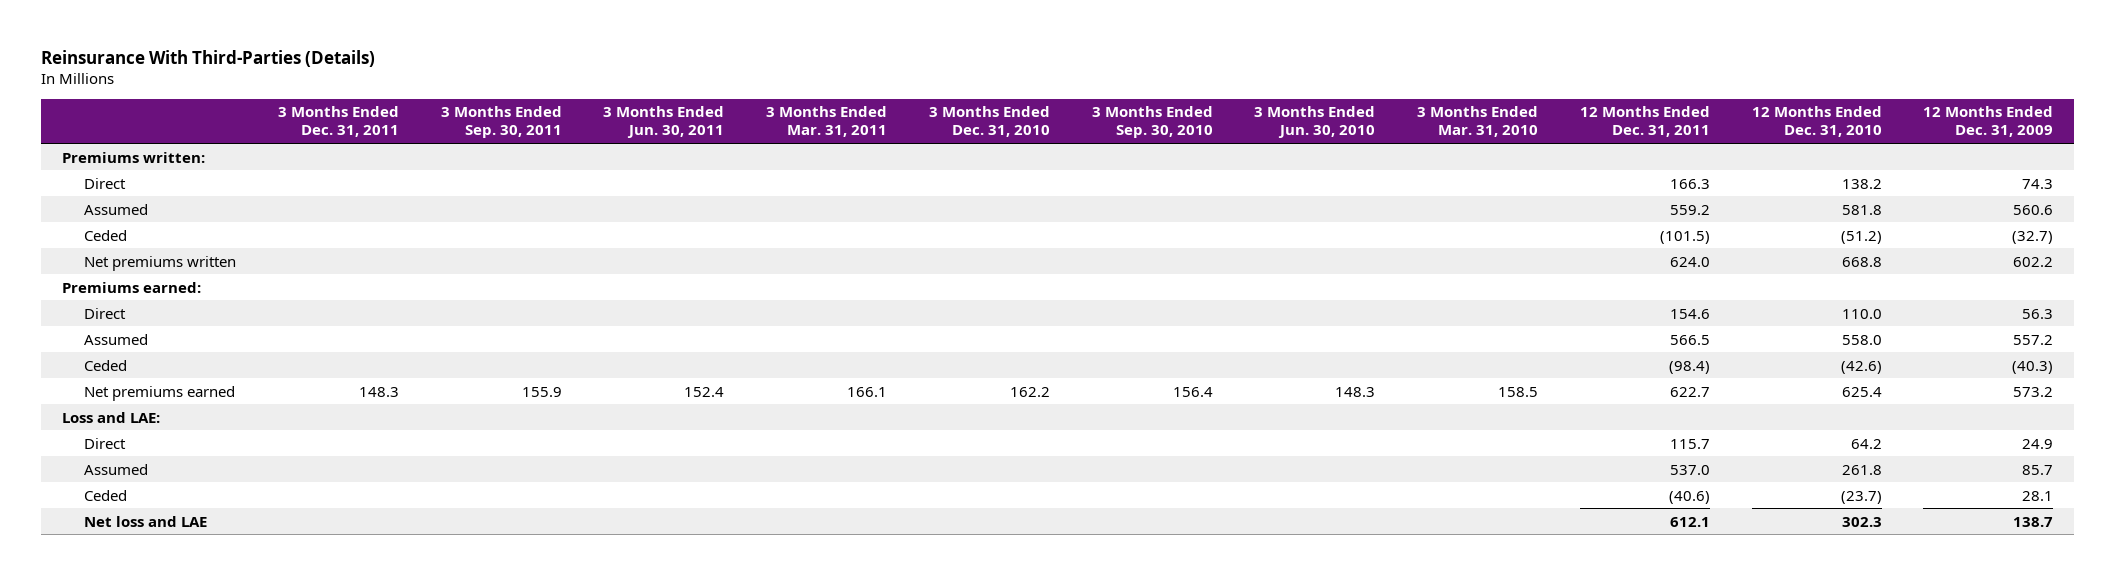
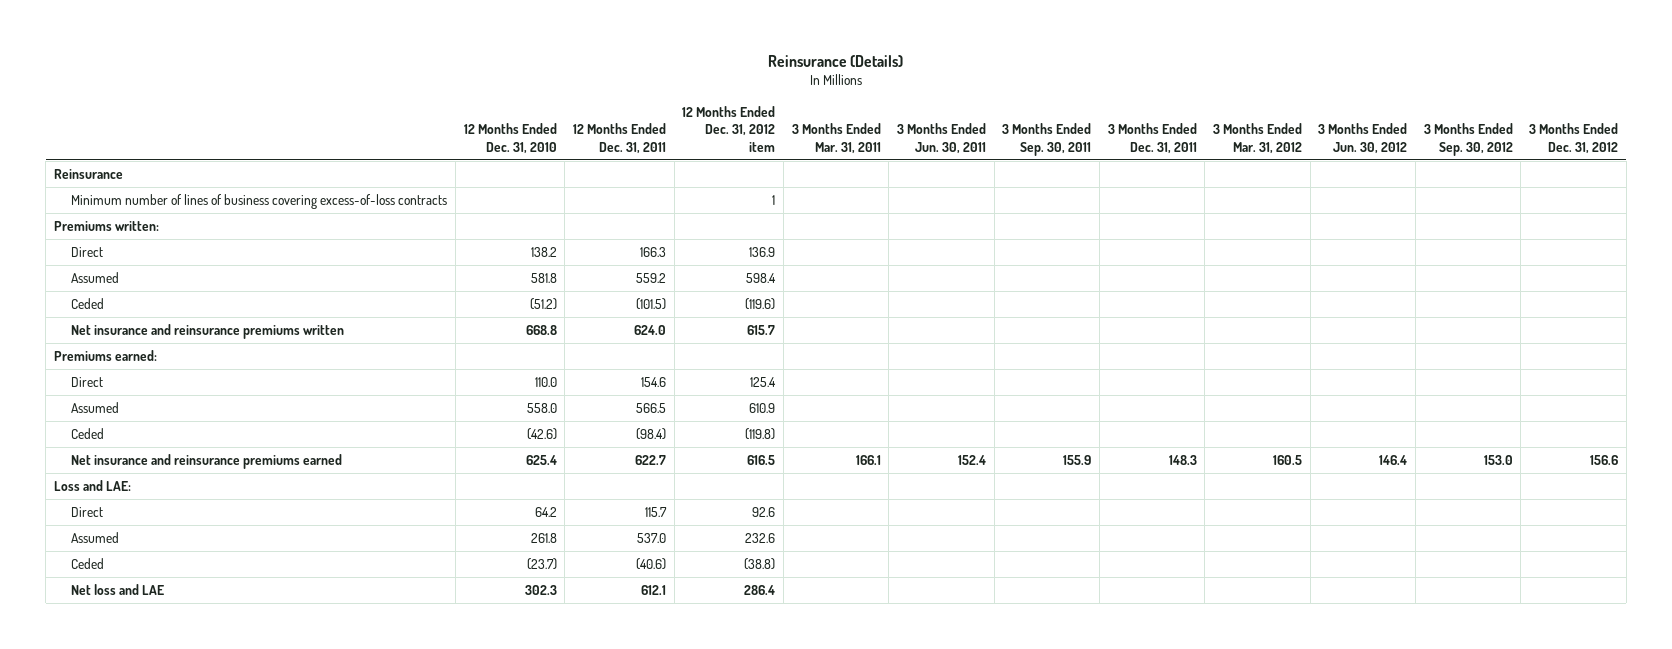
- Reinsurance With Third-Parties (Details)
+ Reinsurance (Details)
- | 3 Months Ended Dec. 31, 2011 | 3 Months Ended Sep. 30, 2011 | 3 Months Ended Jun. 30, 2011 | 3 Months Ended Mar. 31, 2011 | 3 Months Ended Dec. 31, 2010 | 3 Months Ended Sep. 30, 2010 | 3 Months Ended Jun. 30, 2010 | 3 Months Ended Mar. 31, 2010 | 12 Months Ended Dec. 31, 2011 | 12 Months Ended Dec. 31, 2010 | 12 Months Ended Dec. 31, 2009
+ | 12 Months Ended Dec. 31, 2010 | 12 Months Ended Dec. 31, 2011 | 12 Months Ended Dec. 31, 2012 item | 3 Months Ended Mar. 31, 2011 | 3 Months Ended Jun. 30, 2011 | 3 Months Ended Sep. 30, 2011 | 3 Months Ended Dec. 31, 2011 | 3 Months Ended Mar. 31, 2012 | 3 Months Ended Jun. 30, 2012 | 3 Months Ended Sep. 30, 2012 | 3 Months Ended Dec. 31, 2012
+ Reinsurance
+ Minimum number of lines of business covering excess-of-loss contracts | | | 1 | | | | | | | |
- Net premiums written | | | | | | | | | 624.0 | 668.8 | 602.2
+ Net insurance and reinsurance premiums written | 668.8 | 624.0 | 615.7 | | | | | | | |
- Net premiums earned | 148.3 | 155.9 | 152.4 | 166.1 | 162.2 | 156.4 | 148.3 | 158.5 | 622.7 | 625.4 | 573.2
+ Net insurance and reinsurance premiums earned | 625.4 | 622.7 | 616.5 | 166.1 | 152.4 | 155.9 | 148.3 | 160.5 | 146.4 | 153.0 | 156.6

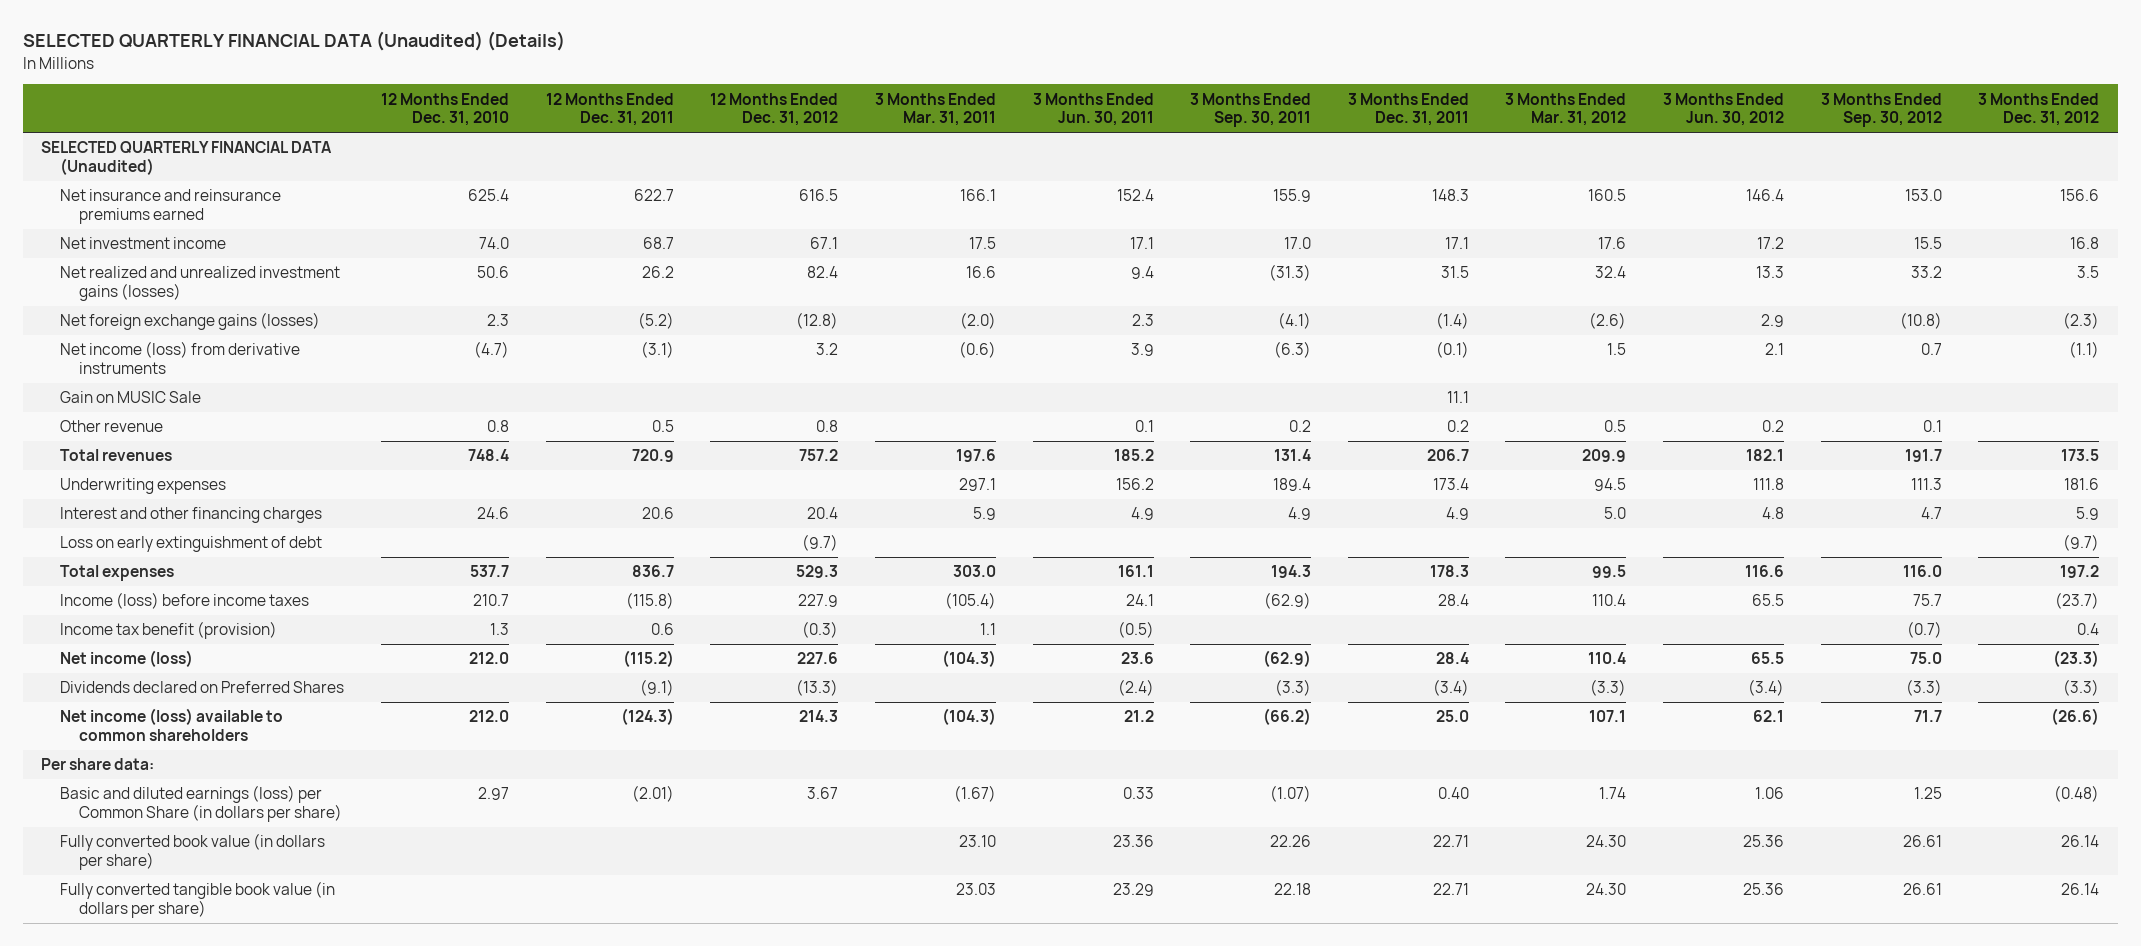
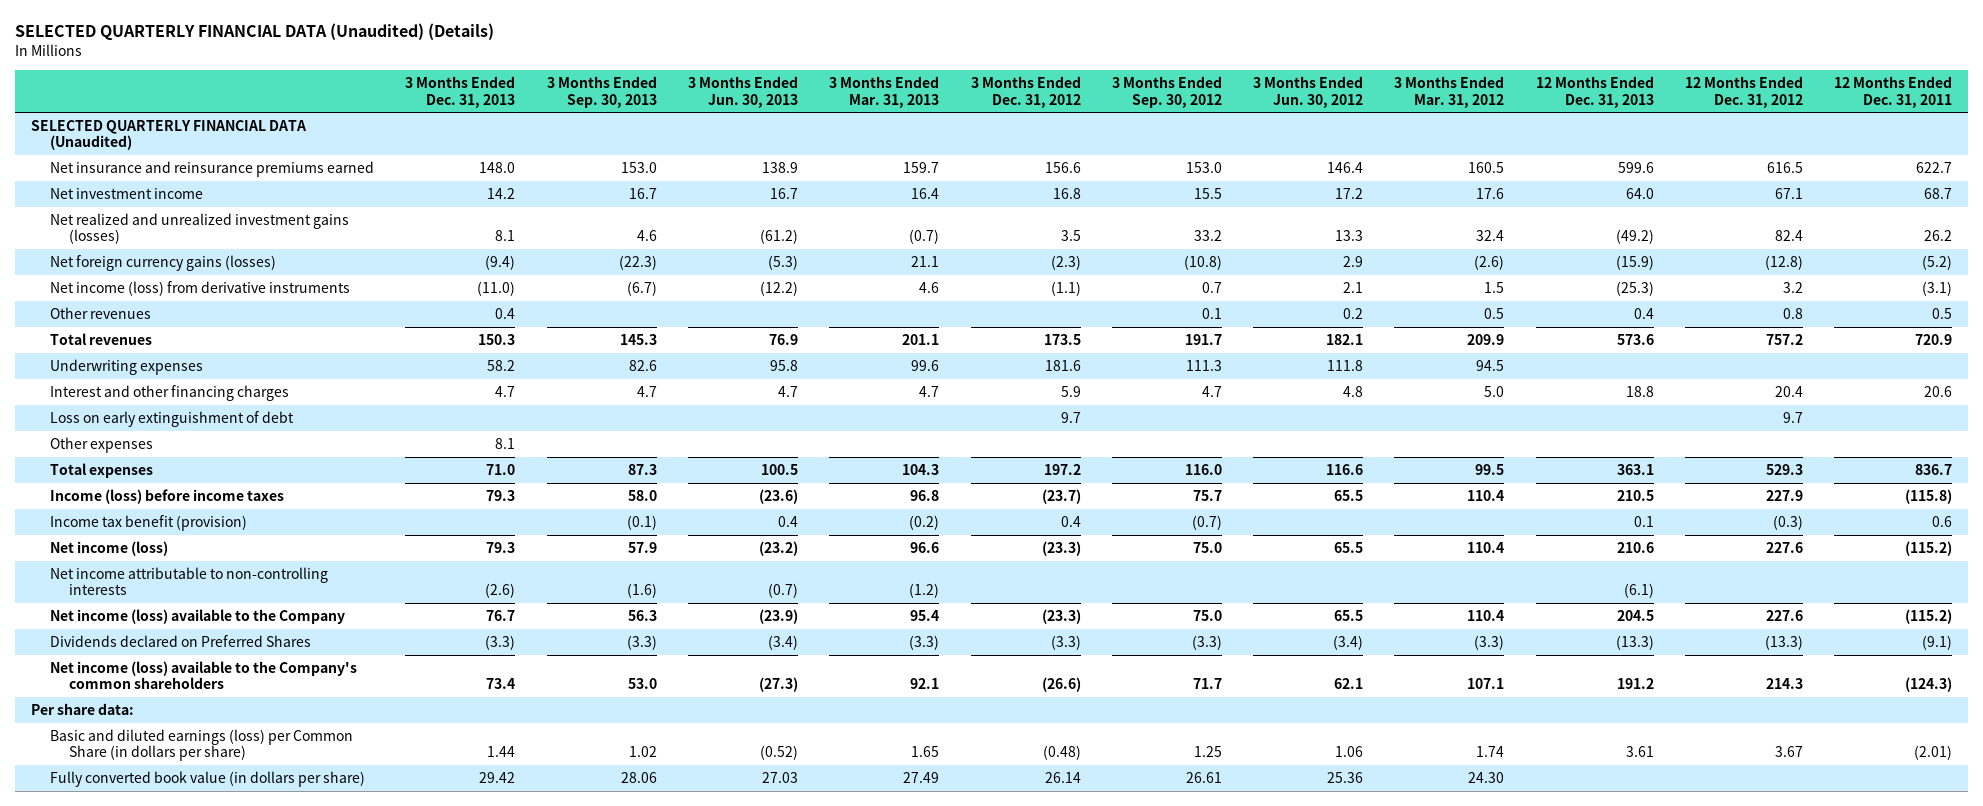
- | 12 Months Ended Dec. 31, 2010 | 12 Months Ended Dec. 31, 2011 | 12 Months Ended Dec. 31, 2012 | 3 Months Ended Mar. 31, 2011 | 3 Months Ended Jun. 30, 2011 | 3 Months Ended Sep. 30, 2011 | 3 Months Ended Dec. 31, 2011 | 3 Months Ended Mar. 31, 2012 | 3 Months Ended Jun. 30, 2012 | 3 Months Ended Sep. 30, 2012 | 3 Months Ended Dec. 31, 2012
+ | 3 Months Ended Dec. 31, 2013 | 3 Months Ended Sep. 30, 2013 | 3 Months Ended Jun. 30, 2013 | 3 Months Ended Mar. 31, 2013 | 3 Months Ended Dec. 31, 2012 | 3 Months Ended Sep. 30, 2012 | 3 Months Ended Jun. 30, 2012 | 3 Months Ended Mar. 31, 2012 | 12 Months Ended Dec. 31, 2013 | 12 Months Ended Dec. 31, 2012 | 12 Months Ended Dec. 31, 2011
- Net foreign exchange gains (losses) | 2.3 | (5.2) | (12.8) | (2.0) | 2.3 | (4.1) | (1.4) | (2.6) | 2.9 | (10.8) | (2.3)
+ Net foreign currency gains (losses) | (9.4) | (22.3) | (5.3) | 21.1 | (2.3) | (10.8) | 2.9 | (2.6) | (15.9) | (12.8) | (5.2)
- Gain on MUSIC Sale | | | | | | | 11.1 | | | |
- Other revenue | 0.8 | 0.5 | 0.8 | | 0.1 | 0.2 | 0.2 | 0.5 | 0.2 | 0.1 |
+ Other revenues | 0.4 | | | | | 0.1 | 0.2 | 0.5 | 0.4 | 0.8 | 0.5
- Loss on early extinguishment of debt | | | (9.7) | | | | | | | | (9.7)
+ Loss on early extinguishment of debt | | | | | 9.7 | | | | | 9.7 |
+ Other expenses | 8.1 | | | | | | | | | |
+ Net income attributable to non-controlling interests | (2.6) | (1.6) | (0.7) | (1.2) | | | | | (6.1) | |
+ Net income (loss) available to the Company | 76.7 | 56.3 | (23.9) | 95.4 | (23.3) | 75.0 | 65.5 | 110.4 | 204.5 | 227.6 | (115.2)
- Net income (loss) available to common shareholders | 212.0 | (124.3) | 214.3 | (104.3) | 21.2 | (66.2) | 25.0 | 107.1 | 62.1 | 71.7 | (26.6)
+ Net income (loss) available to the Company's common shareholders | 73.4 | 53.0 | (27.3) | 92.1 | (26.6) | 71.7 | 62.1 | 107.1 | 191.2 | 214.3 | (124.3)
- Fully converted tangible book value (in dollars per share) | | | | 23.03 | 23.29 | 22.18 | 22.71 | 24.30 | 25.36 | 26.61 | 26.14

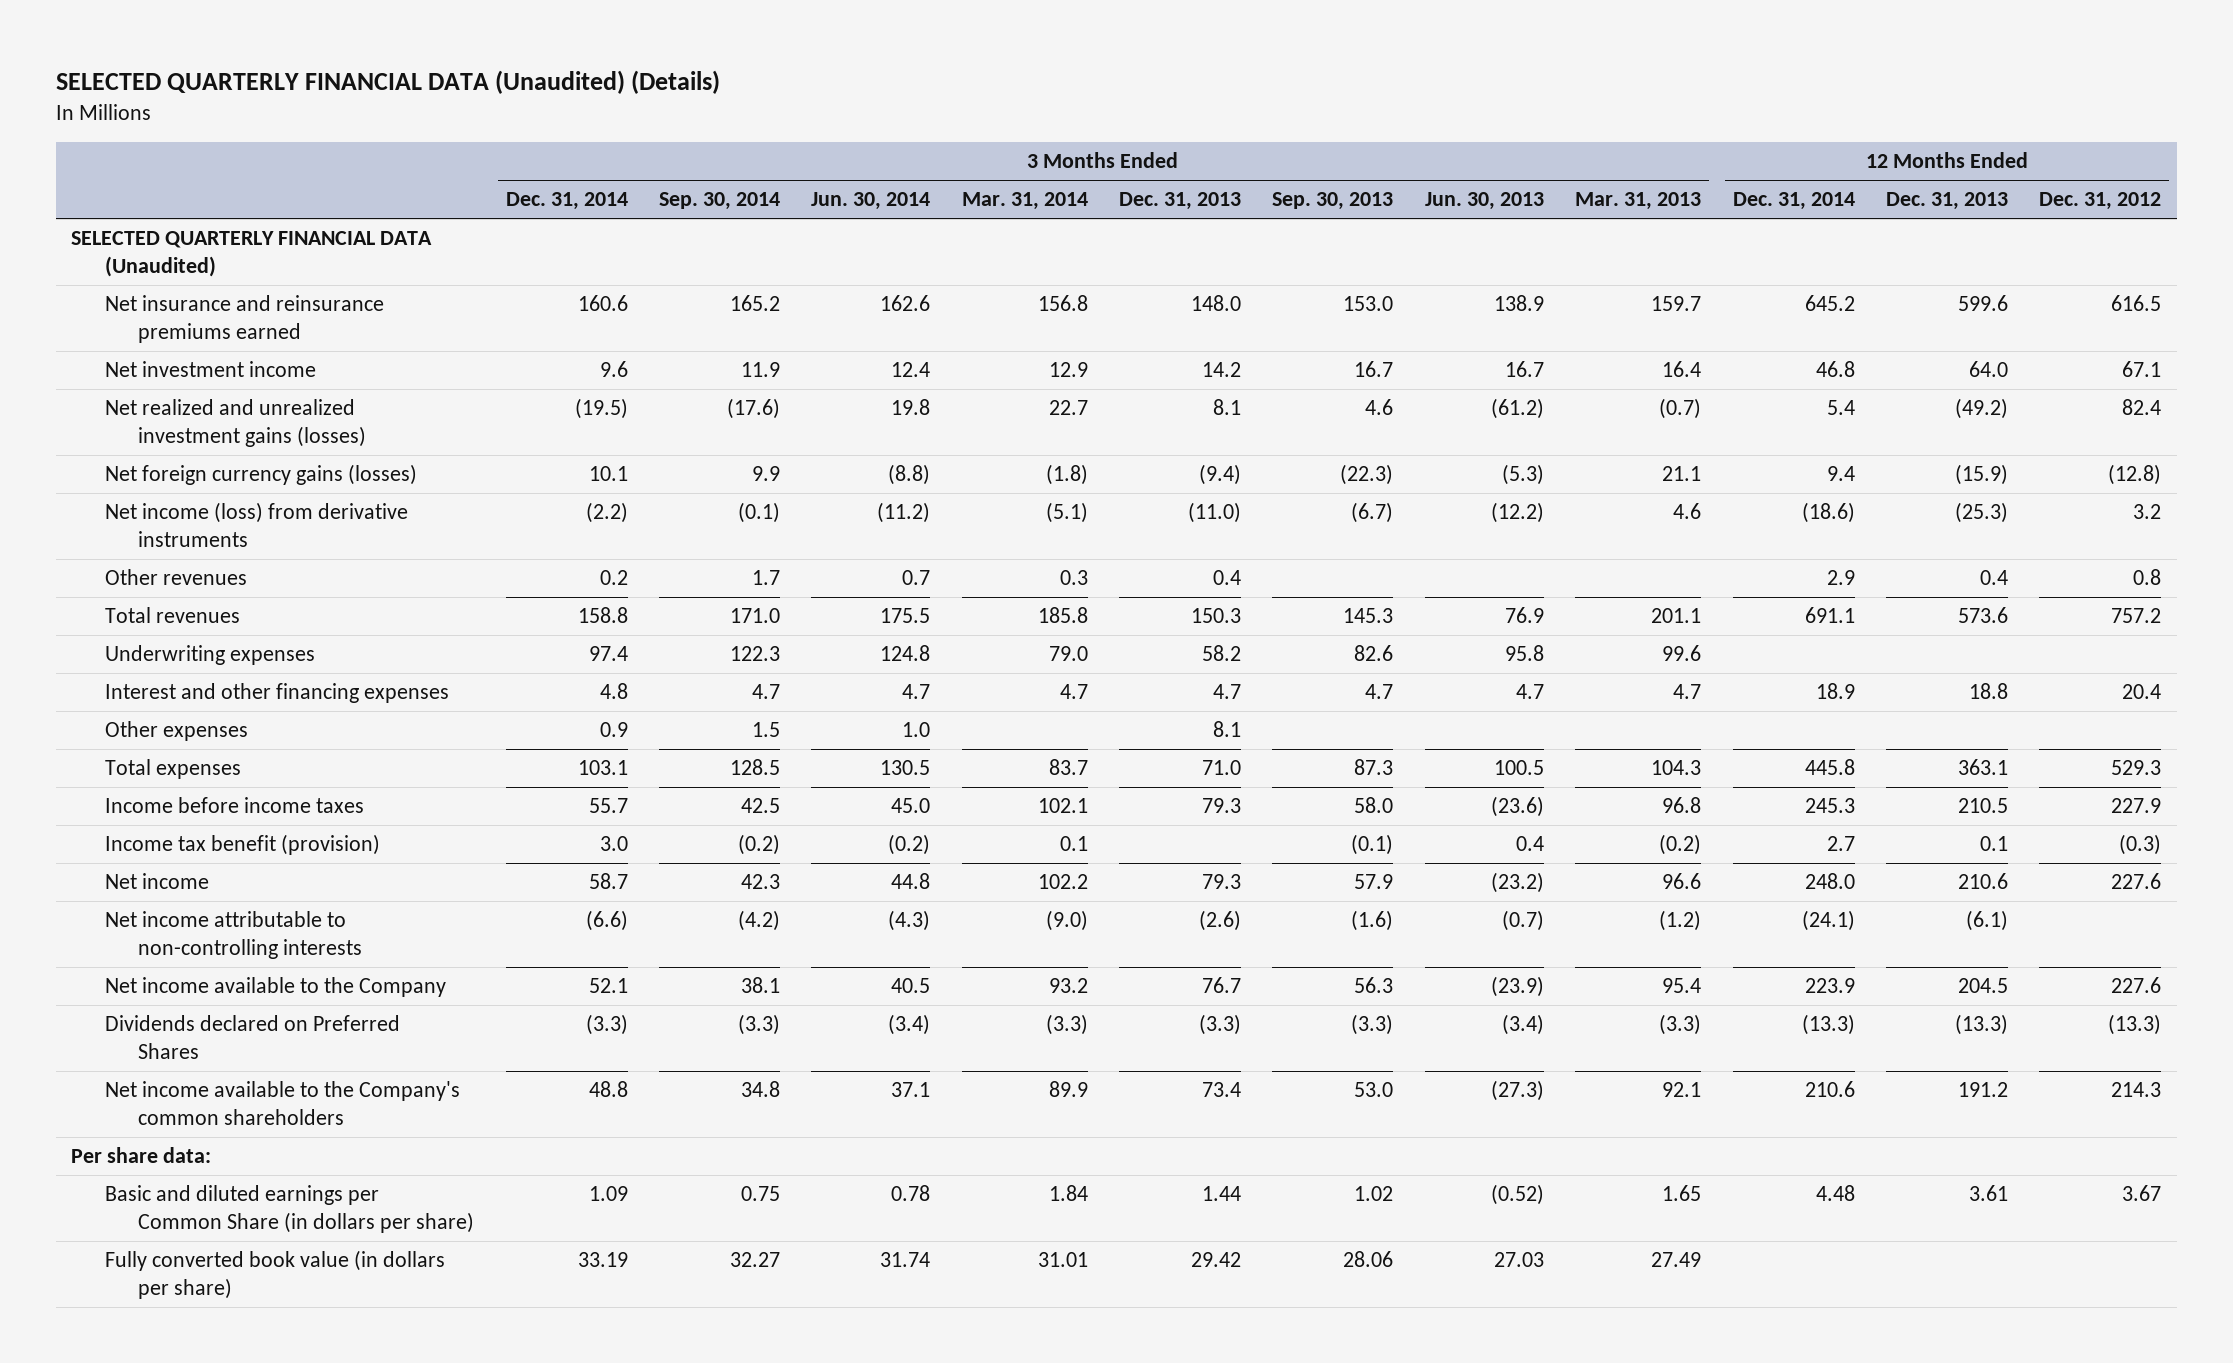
- | 3 Months Ended Dec. 31, 2013 | 3 Months Ended Sep. 30, 2013 | 3 Months Ended Jun. 30, 2013 | 3 Months Ended Mar. 31, 2013 | 3 Months Ended Dec. 31, 2012 | 3 Months Ended Sep. 30, 2012 | 3 Months Ended Jun. 30, 2012 | 3 Months Ended Mar. 31, 2012 | 12 Months Ended Dec. 31, 2013 | 12 Months Ended Dec. 31, 2012 | 12 Months Ended Dec. 31, 2011
+ | 3 Months Ended Dec. 31, 2014 | 3 Months Ended Sep. 30, 2014 | 3 Months Ended Jun. 30, 2014 | 3 Months Ended Mar. 31, 2014 | 3 Months Ended Dec. 31, 2013 | 3 Months Ended Sep. 30, 2013 | 3 Months Ended Jun. 30, 2013 | 3 Months Ended Mar. 31, 2013 | 12 Months Ended Dec. 31, 2014 | 12 Months Ended Dec. 31, 2013 | 12 Months Ended Dec. 31, 2012
- Interest and other financing charges | 4.7 | 4.7 | 4.7 | 4.7 | 5.9 | 4.7 | 4.8 | 5.0 | 18.8 | 20.4 | 20.6
- Loss on early extinguishment of debt | | | | | 9.7 | | | | | 9.7 |
+ Interest and other financing expenses | 4.8 | 4.7 | 4.7 | 4.7 | 4.7 | 4.7 | 4.7 | 4.7 | 18.9 | 18.8 | 20.4
- Income (loss) before income taxes | 79.3 | 58.0 | (23.6) | 96.8 | (23.7) | 75.7 | 65.5 | 110.4 | 210.5 | 227.9 | (115.8)
+ Income before income taxes | 55.7 | 42.5 | 45.0 | 102.1 | 79.3 | 58.0 | (23.6) | 96.8 | 245.3 | 210.5 | 227.9
- Net income (loss) | 79.3 | 57.9 | (23.2) | 96.6 | (23.3) | 75.0 | 65.5 | 110.4 | 210.6 | 227.6 | (115.2)
+ Net income | 58.7 | 42.3 | 44.8 | 102.2 | 79.3 | 57.9 | (23.2) | 96.6 | 248.0 | 210.6 | 227.6
- Net income (loss) available to the Company | 76.7 | 56.3 | (23.9) | 95.4 | (23.3) | 75.0 | 65.5 | 110.4 | 204.5 | 227.6 | (115.2)
+ Net income available to the Company | 52.1 | 38.1 | 40.5 | 93.2 | 76.7 | 56.3 | (23.9) | 95.4 | 223.9 | 204.5 | 227.6
- Net income (loss) available to the Company's common shareholders | 73.4 | 53.0 | (27.3) | 92.1 | (26.6) | 71.7 | 62.1 | 107.1 | 191.2 | 214.3 | (124.3)
+ Net income available to the Company's common shareholders | 48.8 | 34.8 | 37.1 | 89.9 | 73.4 | 53.0 | (27.3) | 92.1 | 210.6 | 191.2 | 214.3
- Basic and diluted earnings (loss) per Common Share (in dollars per share) | 1.44 | 1.02 | (0.52) | 1.65 | (0.48) | 1.25 | 1.06 | 1.74 | 3.61 | 3.67 | (2.01)
+ Basic and diluted earnings per Common Share (in dollars per share) | 1.09 | 0.75 | 0.78 | 1.84 | 1.44 | 1.02 | (0.52) | 1.65 | 4.48 | 3.61 | 3.67

